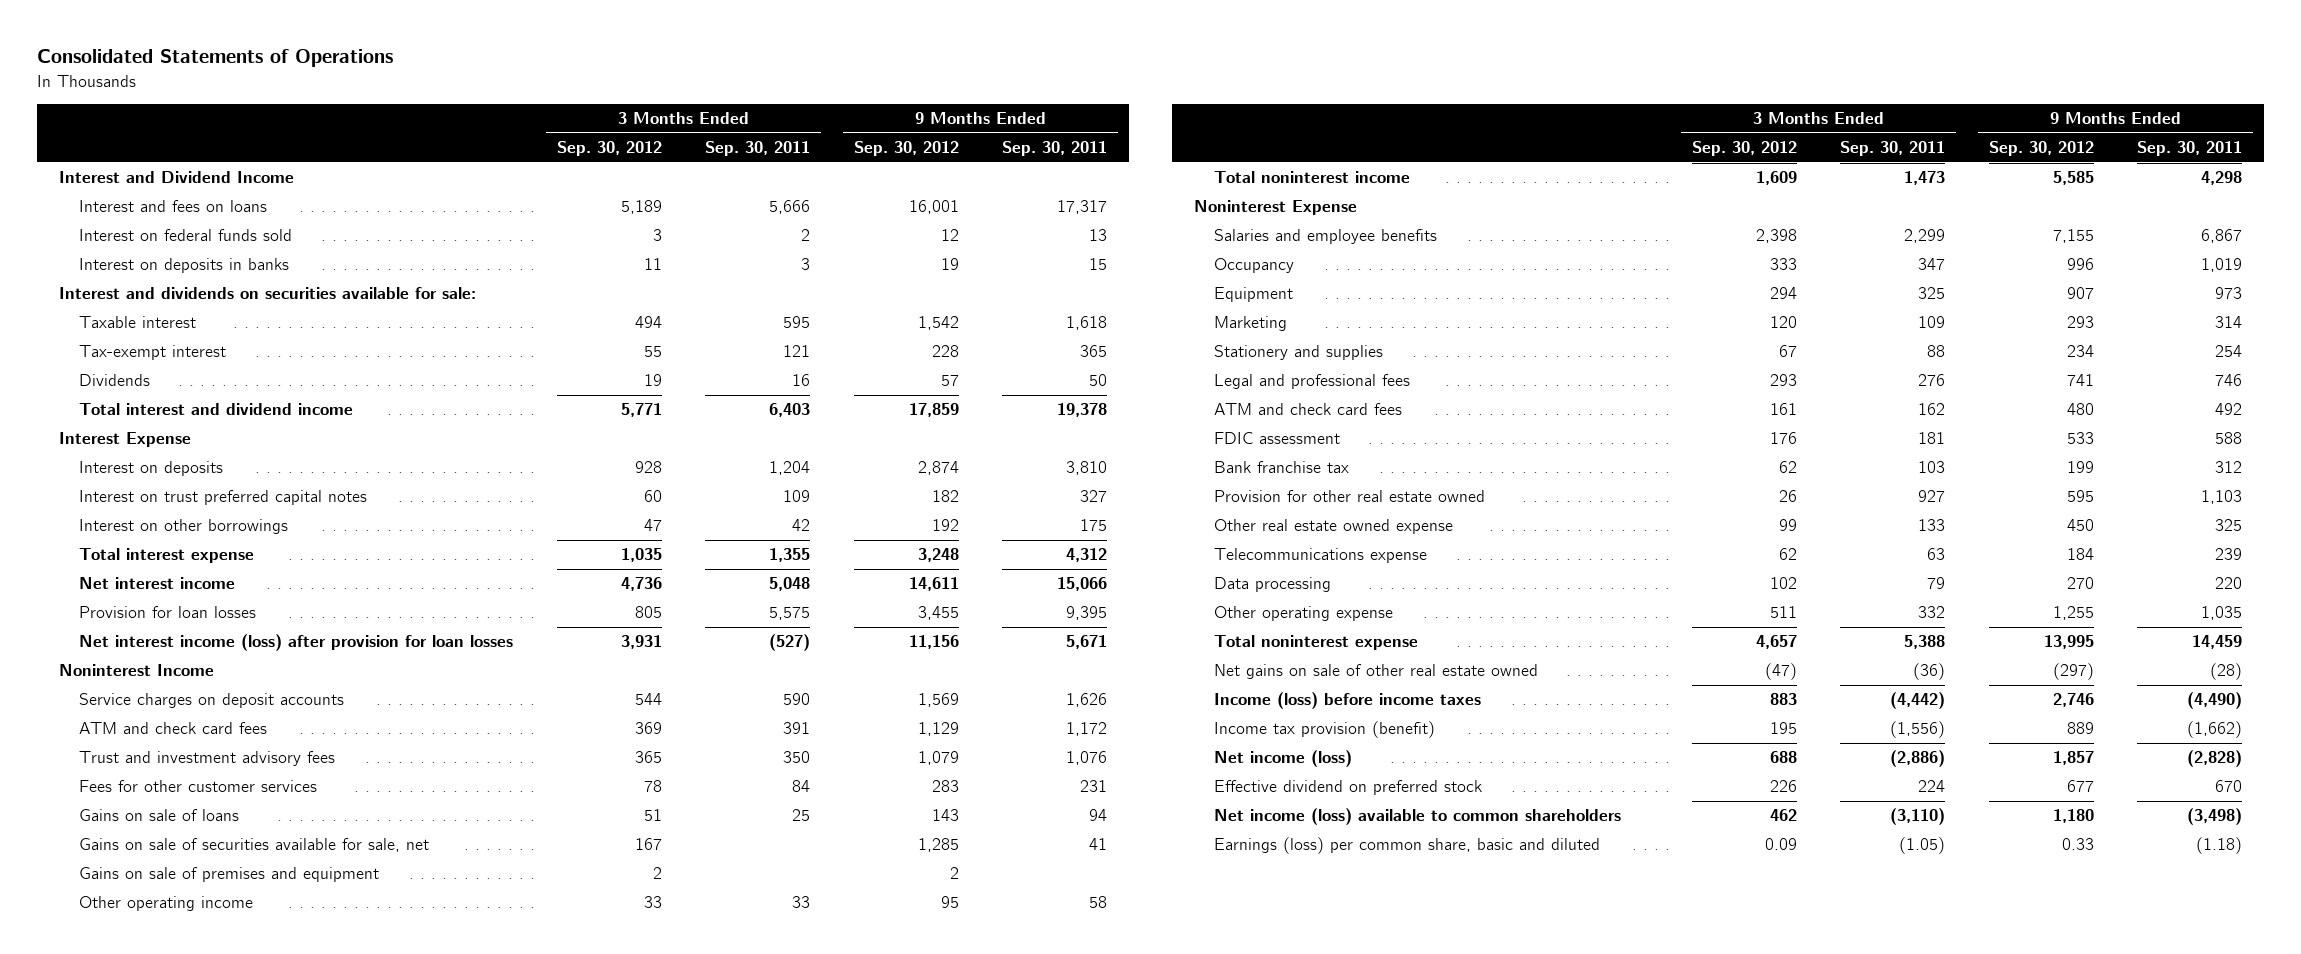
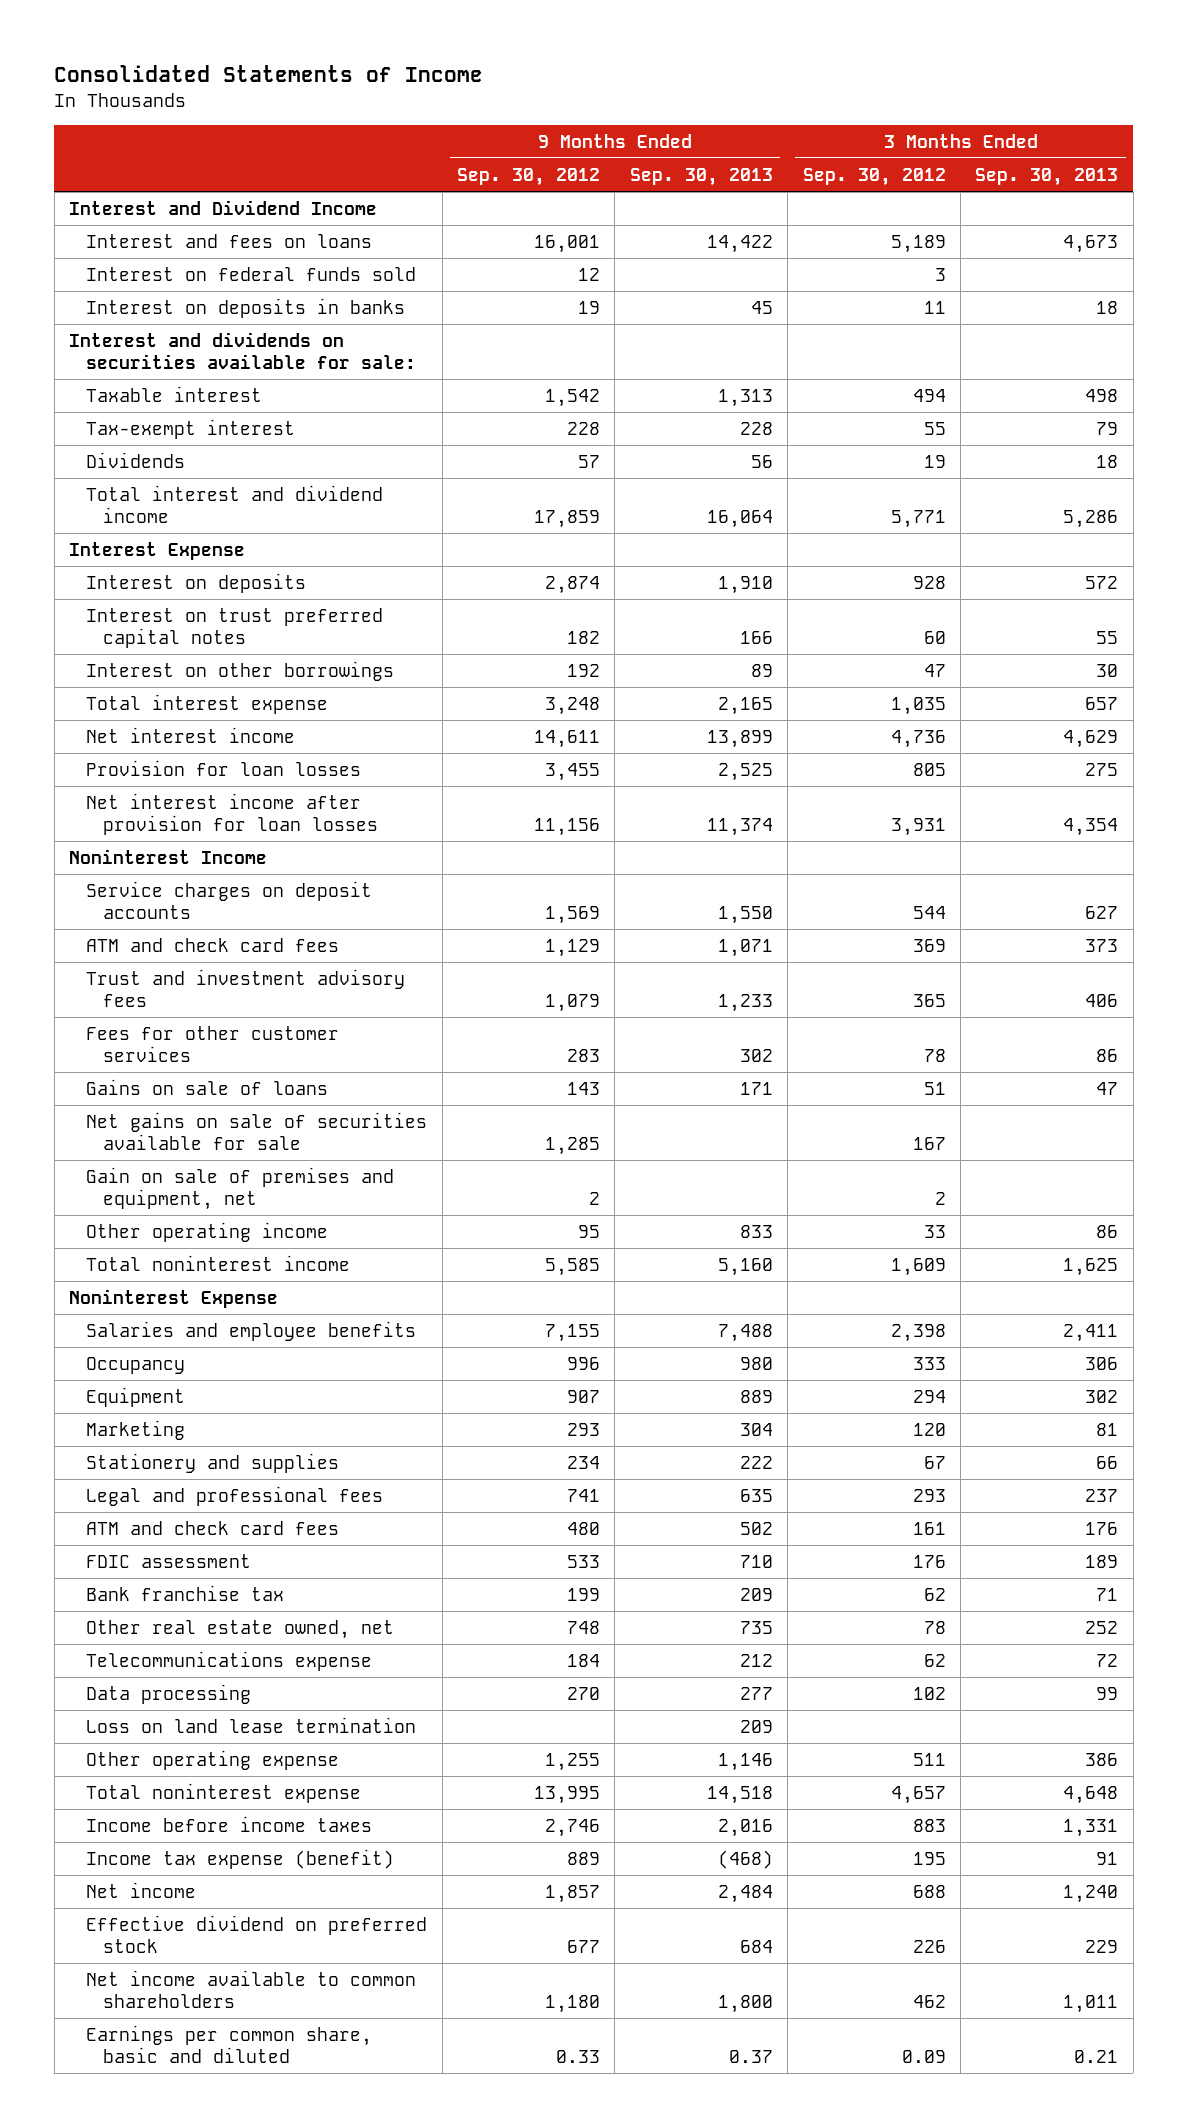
- Consolidated Statements of Operations
+ Consolidated Statements of Income
- | 3 Months Ended Sep. 30, 2012 | 3 Months Ended Sep. 30, 2011 | 9 Months Ended Sep. 30, 2012 | 9 Months Ended Sep. 30, 2011
+ | 9 Months Ended Sep. 30, 2012 | 9 Months Ended Sep. 30, 2013 | 3 Months Ended Sep. 30, 2012 | 3 Months Ended Sep. 30, 2013
- Net interest income (loss) after provision for loan losses | 3,931 | (527) | 11,156 | 5,671
+ Net interest income after provision for loan losses | 11,156 | 11,374 | 3,931 | 4,354
- Gains on sale of securities available for sale, net | 167 | | 1,285 | 41
- Gains on sale of premises and equipment | 2 | | 2 |
+ Net gains on sale of securities available for sale | 1,285 | | 167 |
+ Gain on sale of premises and equipment, net | 2 | | 2 |
- Provision for other real estate owned | 26 | 927 | 595 | 1,103
- Other real estate owned expense | 99 | 133 | 450 | 325
+ Other real estate owned, net | 748 | 735 | 78 | 252
+ Loss on land lease termination | | 209 | |
- Net gains on sale of other real estate owned | (47) | (36) | (297) | (28)
- Income (loss) before income taxes | 883 | (4,442) | 2,746 | (4,490)
- Income tax provision (benefit) | 195 | (1,556) | 889 | (1,662)
- Net income (loss) | 688 | (2,886) | 1,857 | (2,828)
+ Income before income taxes | 2,746 | 2,016 | 883 | 1,331
+ Income tax expense (benefit) | 889 | (468) | 195 | 91
+ Net income | 1,857 | 2,484 | 688 | 1,240
- Net income (loss) available to common shareholders | 462 | (3,110) | 1,180 | (3,498)
- Earnings (loss) per common share, basic and diluted | 0.09 | (1.05) | 0.33 | (1.18)
+ Net income available to common shareholders | 1,180 | 1,800 | 462 | 1,011
+ Earnings per common share, basic and diluted | 0.33 | 0.37 | 0.09 | 0.21

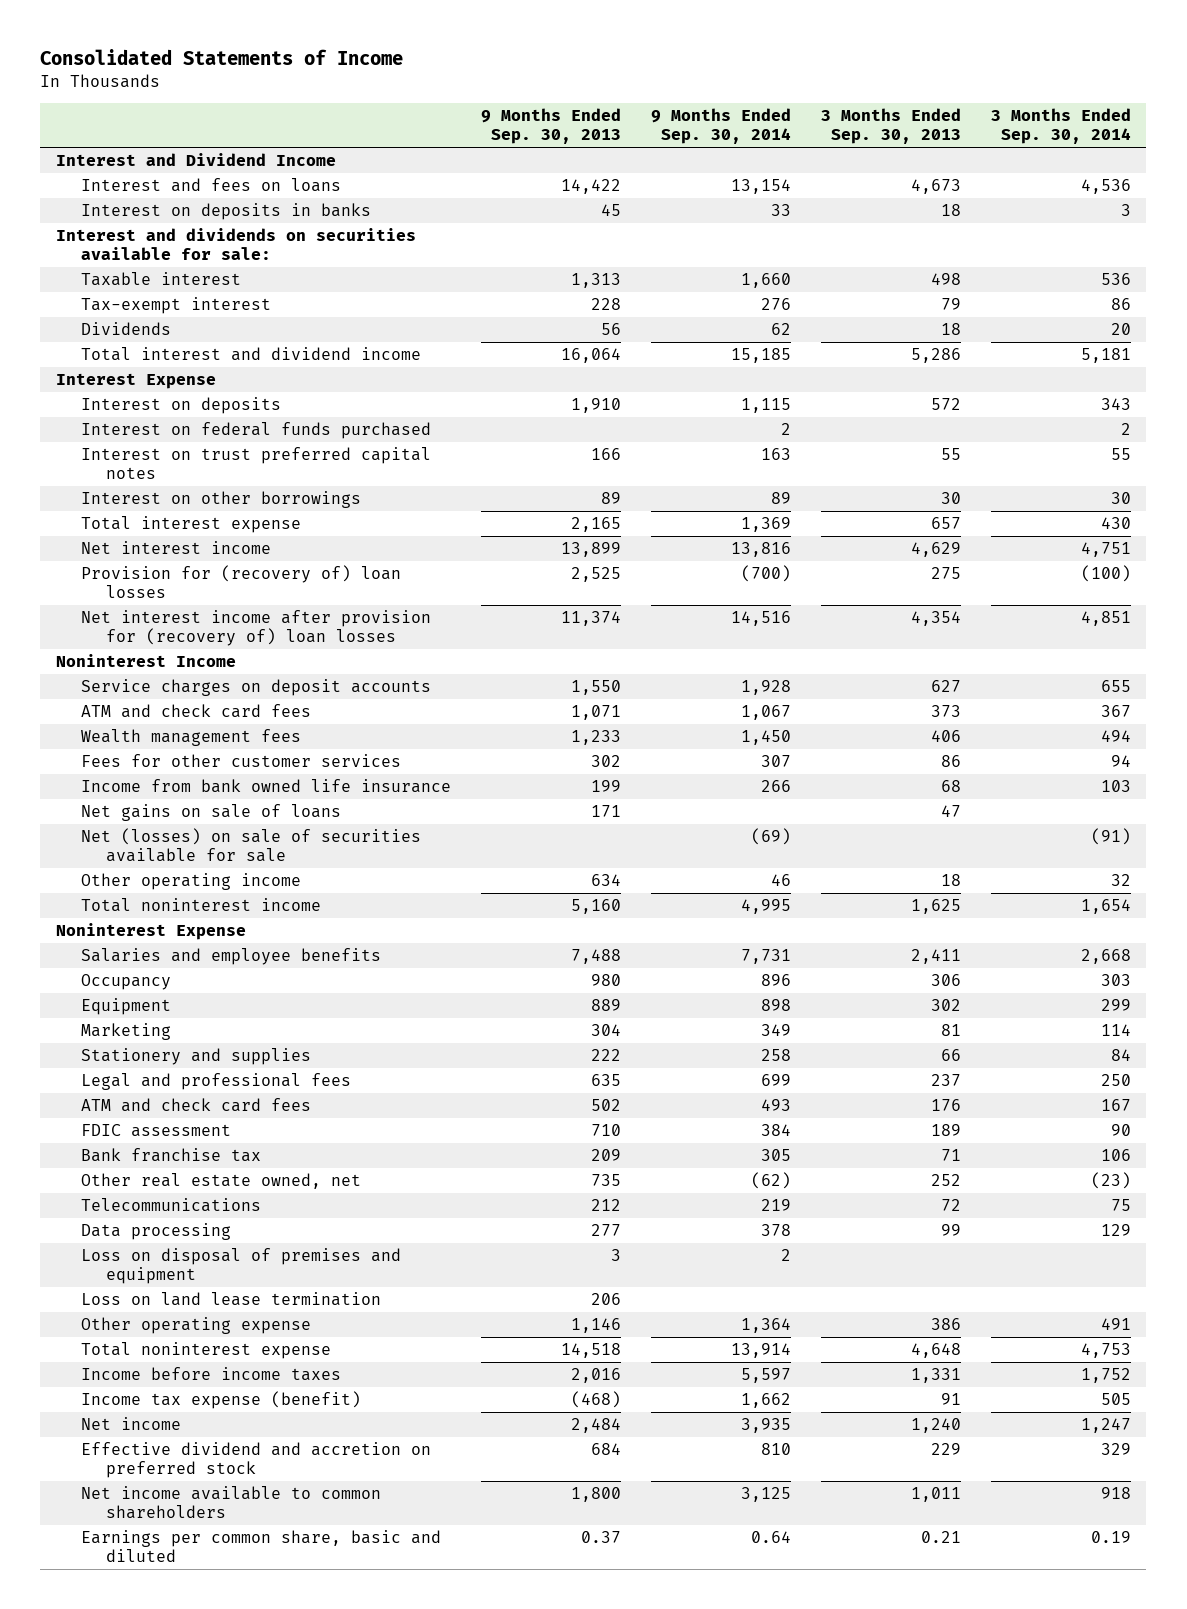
- | 9 Months Ended Sep. 30, 2012 | 9 Months Ended Sep. 30, 2013 | 3 Months Ended Sep. 30, 2012 | 3 Months Ended Sep. 30, 2013
+ | 9 Months Ended Sep. 30, 2013 | 9 Months Ended Sep. 30, 2014 | 3 Months Ended Sep. 30, 2013 | 3 Months Ended Sep. 30, 2014
- Interest on federal funds sold | 12 | | 3 |
+ Interest on federal funds purchased | | 2 | | 2
- Provision for loan losses | 3,455 | 2,525 | 805 | 275
- Net interest income after provision for loan losses | 11,156 | 11,374 | 3,931 | 4,354
+ Provision for (recovery of) loan losses | 2,525 | (700) | 275 | (100)
+ Net interest income after provision for (recovery of) loan losses | 11,374 | 14,516 | 4,354 | 4,851
- Trust and investment advisory fees | 1,079 | 1,233 | 365 | 406
+ Wealth management fees | 1,233 | 1,450 | 406 | 494
- Gains on sale of loans | 143 | 171 | 51 | 47
- Net gains on sale of securities available for sale | 1,285 | | 167 |
- Gain on sale of premises and equipment, net | 2 | | 2 |
- Other operating income | 95 | 833 | 33 | 86
+ Income from bank owned life insurance | 199 | 266 | 68 | 103
+ Net gains on sale of loans | 171 | | 47 |
+ Net (losses) on sale of securities available for sale | | (69) | | (91)
+ Other operating income | 634 | 46 | 18 | 32
- Telecommunications expense | 184 | 212 | 62 | 72
+ Telecommunications | 212 | 219 | 72 | 75
- Loss on land lease termination | | 209 | |
+ Loss on disposal of premises and equipment | 3 | 2 | |
+ Loss on land lease termination | 206 | | |
- Effective dividend on preferred stock | 677 | 684 | 226 | 229
+ Effective dividend and accretion on preferred stock | 684 | 810 | 229 | 329

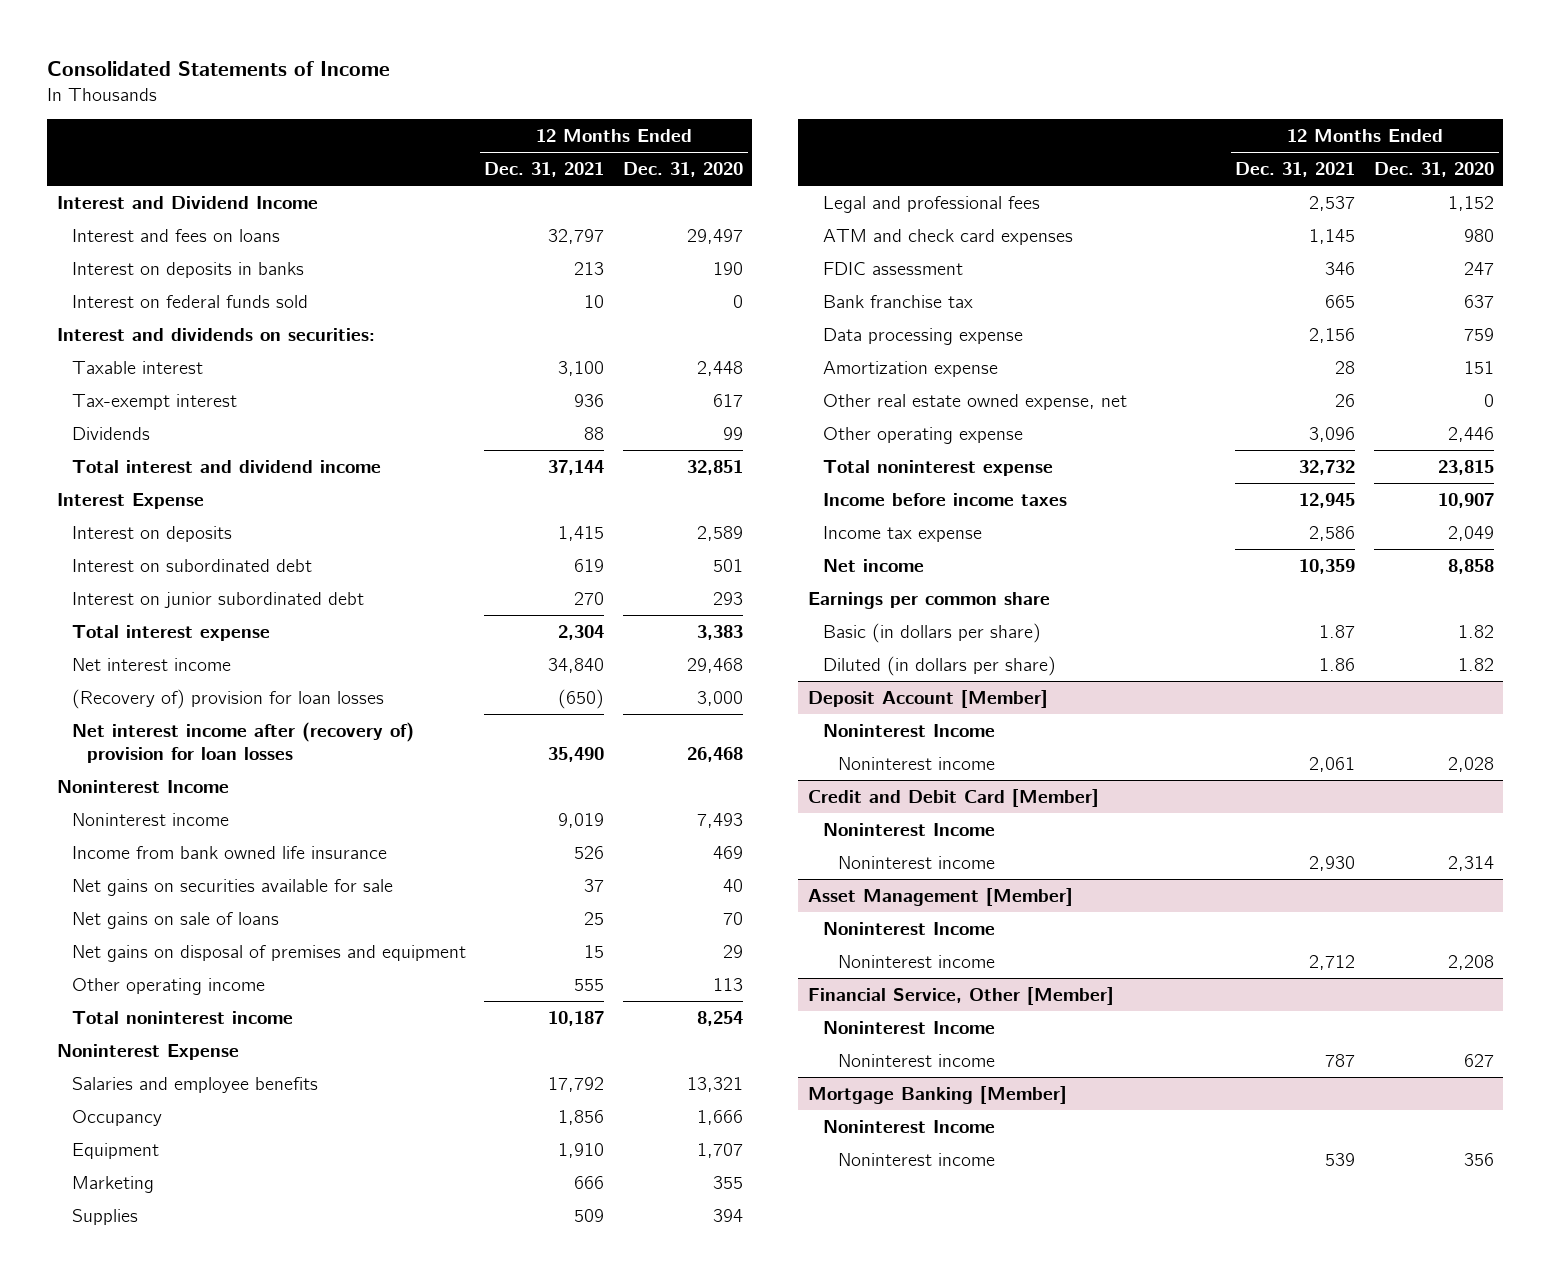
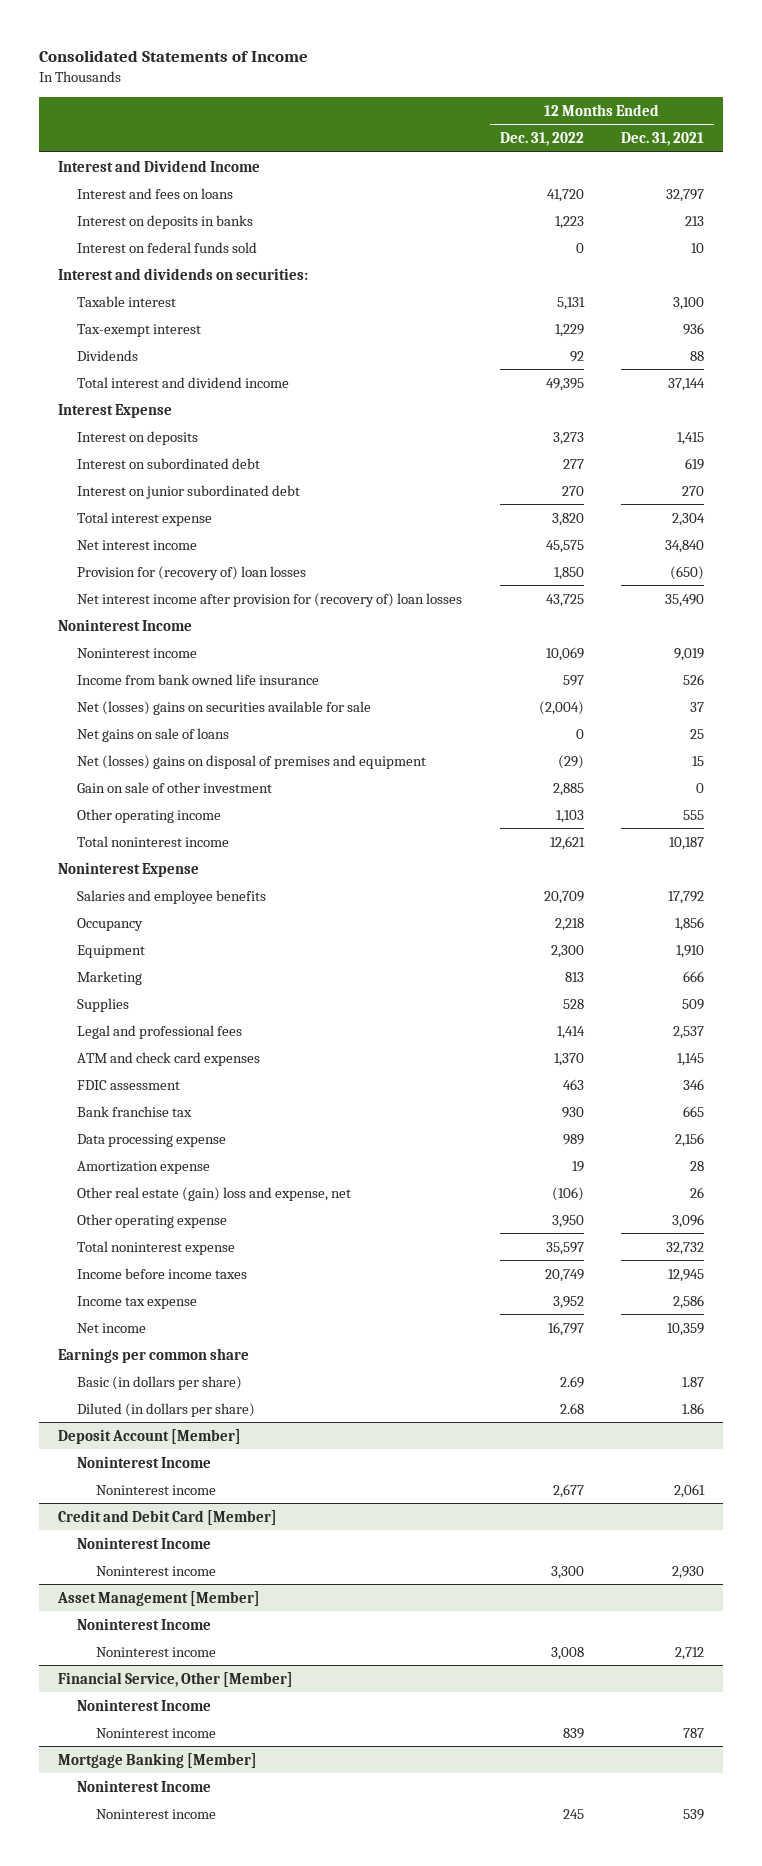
- | 12 Months Ended Dec. 31, 2021 | 12 Months Ended Dec. 31, 2020
+ | 12 Months Ended Dec. 31, 2022 | 12 Months Ended Dec. 31, 2021
- (Recovery of) provision for loan losses | (650) | 3,000
- Net interest income after (recovery of) provision for loan losses | 35,490 | 26,468
+ Provision for (recovery of) loan losses | 1,850 | (650)
+ Net interest income after provision for (recovery of) loan losses | 43,725 | 35,490
- Net gains on securities available for sale | 37 | 40
+ Net (losses) gains on securities available for sale | (2,004) | 37
- Net gains on disposal of premises and equipment | 15 | 29
+ Net (losses) gains on disposal of premises and equipment | (29) | 15
+ Gain on sale of other investment | 2,885 | 0
- Other real estate owned expense, net | 26 | 0
+ Other real estate (gain) loss and expense, net | (106) | 26

